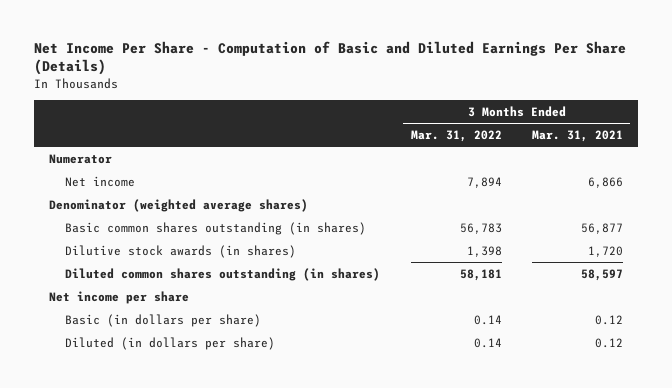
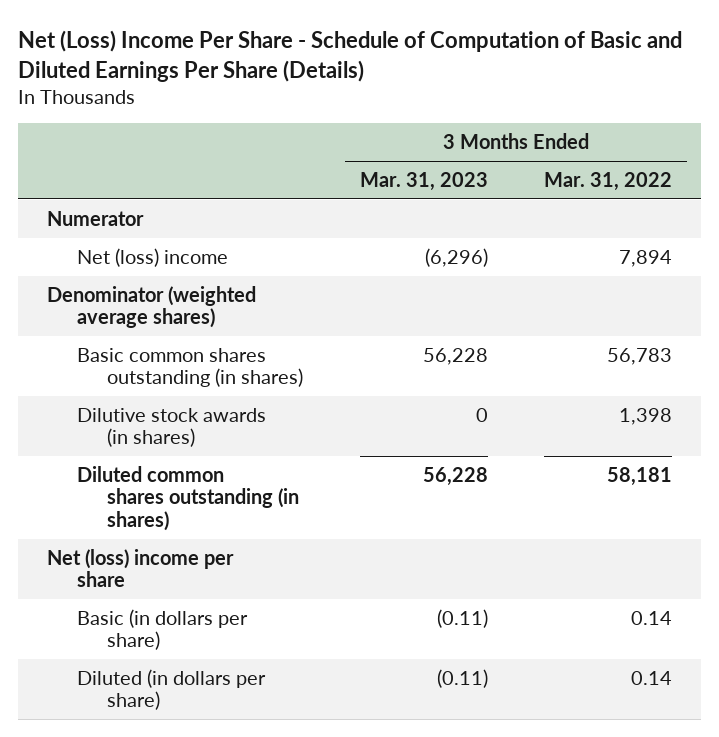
- Net Income Per Share - Computation of Basic and Diluted Earnings Per Share (Details)
+ Net (Loss) Income Per Share - Schedule of Computation of Basic and Diluted Earnings Per Share (Details)
- | 3 Months Ended Mar. 31, 2022 | 3 Months Ended Mar. 31, 2021
+ | 3 Months Ended Mar. 31, 2023 | 3 Months Ended Mar. 31, 2022
- Net income | 7,894 | 6,866
+ Net (loss) income | (6,296) | 7,894
- Net income per share
+ Net (loss) income per share

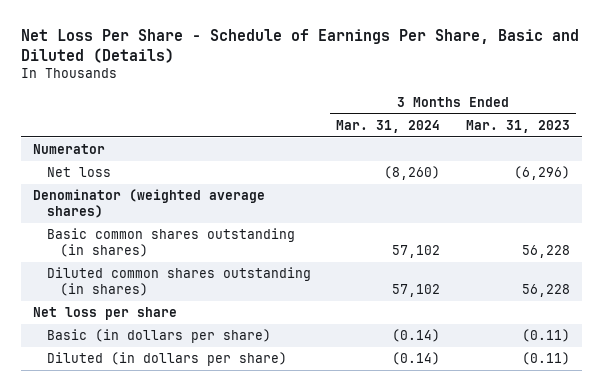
- Net (Loss) Income Per Share - Schedule of Computation of Basic and Diluted Earnings Per Share (Details)
+ Net Loss Per Share - Schedule of Earnings Per Share, Basic and Diluted (Details)
- | 3 Months Ended Mar. 31, 2023 | 3 Months Ended Mar. 31, 2022
+ | 3 Months Ended Mar. 31, 2024 | 3 Months Ended Mar. 31, 2023
- Net (loss) income | (6,296) | 7,894
+ Net loss | (8,260) | (6,296)
- Dilutive stock awards (in shares) | 0 | 1,398
- Net (loss) income per share
+ Net loss per share

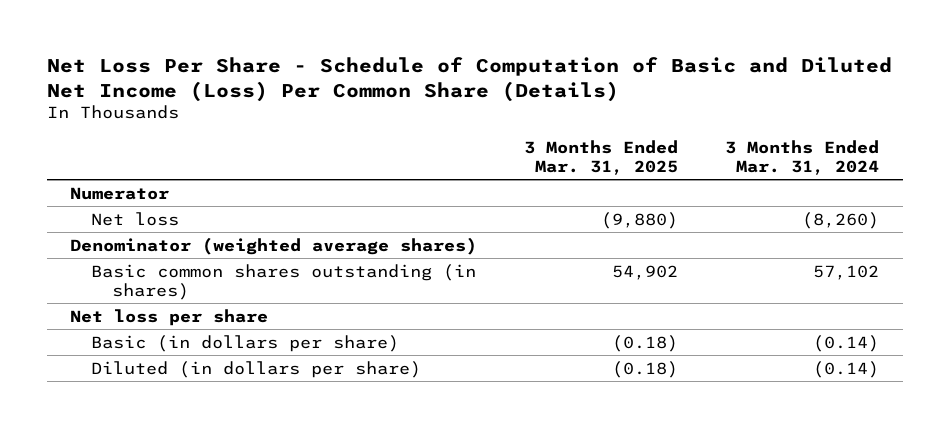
- Net Loss Per Share - Schedule of Earnings Per Share, Basic and Diluted (Details)
+ Net Loss Per Share - Schedule of Computation of Basic and Diluted Net Income (Loss) Per Common Share (Details)
- | 3 Months Ended Mar. 31, 2024 | 3 Months Ended Mar. 31, 2023
+ | 3 Months Ended Mar. 31, 2025 | 3 Months Ended Mar. 31, 2024
- Diluted common shares outstanding (in shares) | 57,102 | 56,228

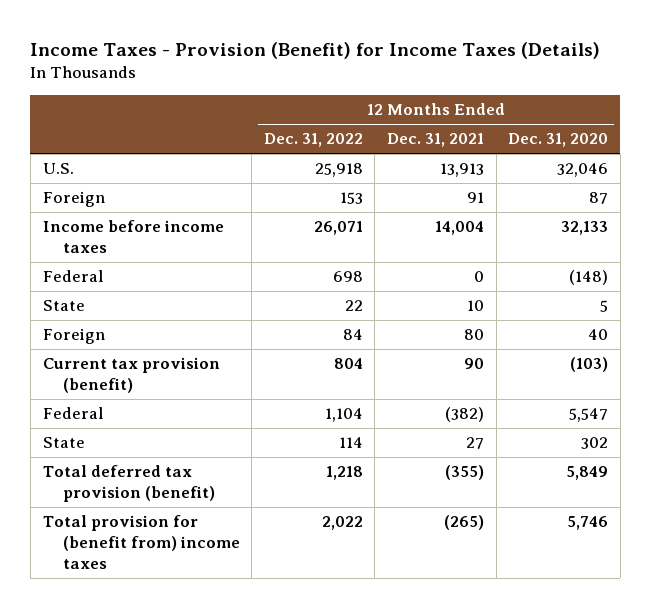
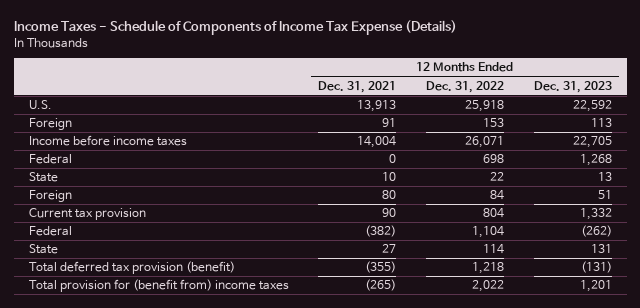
- Income Taxes - Provision (Benefit) for Income Taxes (Details)
+ Income Taxes - Schedule of Components of Income Tax Expense (Details)
- | 12 Months Ended Dec. 31, 2022 | 12 Months Ended Dec. 31, 2021 | 12 Months Ended Dec. 31, 2020
+ | 12 Months Ended Dec. 31, 2021 | 12 Months Ended Dec. 31, 2022 | 12 Months Ended Dec. 31, 2023
- Current tax provision (benefit) | 804 | 90 | (103)
+ Current tax provision | 90 | 804 | 1,332

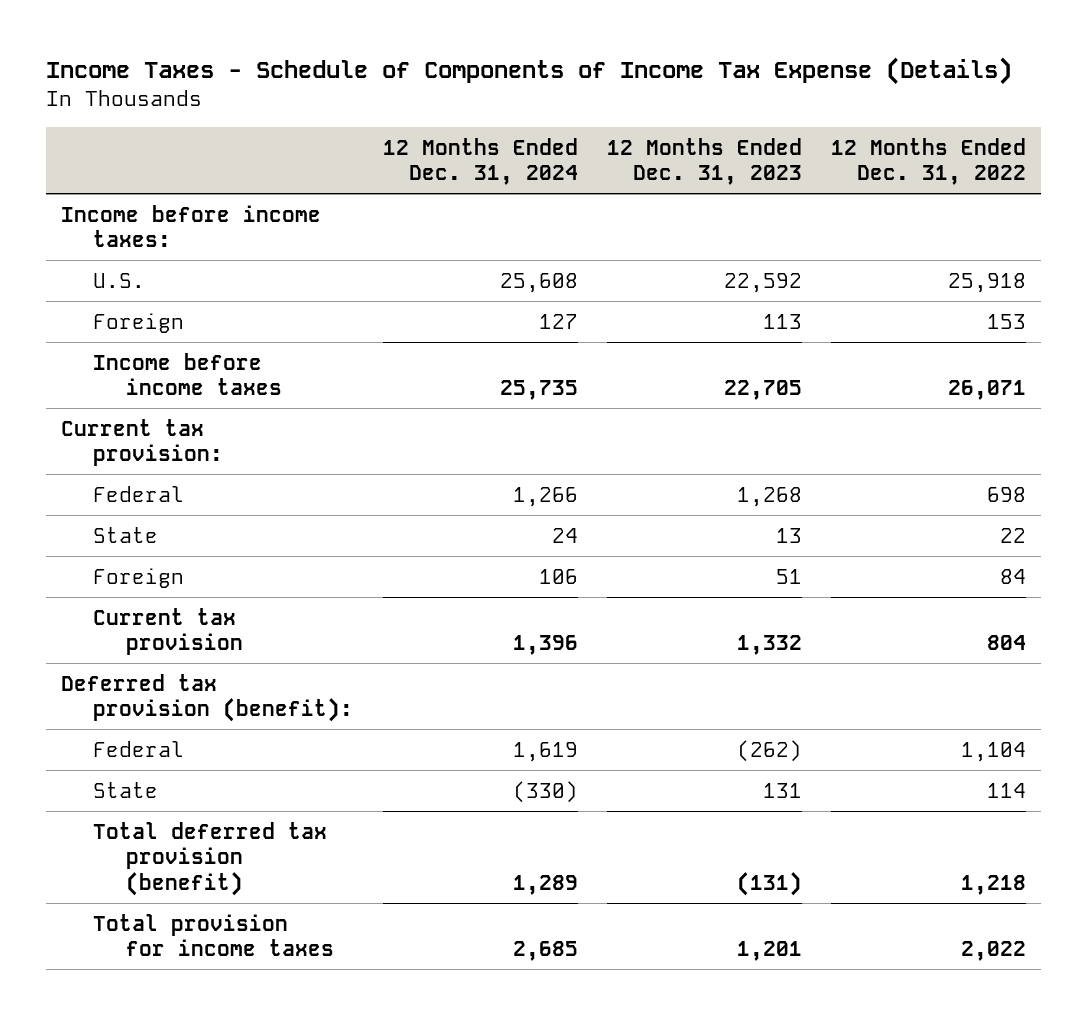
- | 12 Months Ended Dec. 31, 2021 | 12 Months Ended Dec. 31, 2022 | 12 Months Ended Dec. 31, 2023
+ | 12 Months Ended Dec. 31, 2024 | 12 Months Ended Dec. 31, 2023 | 12 Months Ended Dec. 31, 2022
+ Income before income taxes:
+ Current tax provision:
+ Deferred tax provision (benefit):
- Total provision for (benefit from) income taxes | (265) | 2,022 | 1,201
+ Total provision for income taxes | 2,685 | 1,201 | 2,022

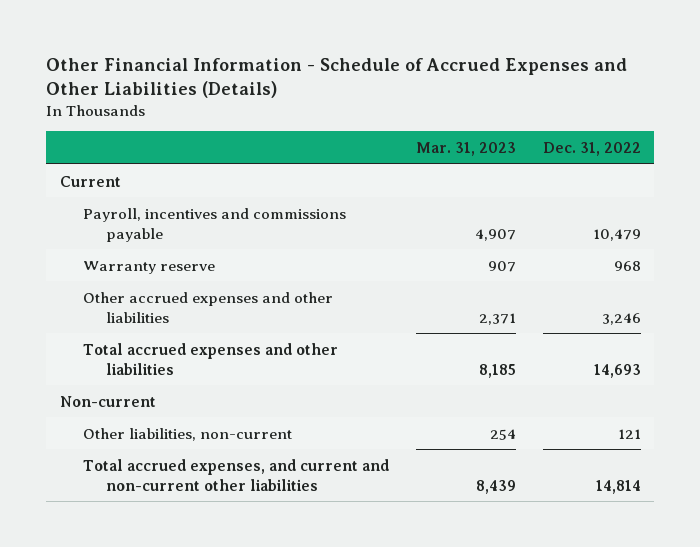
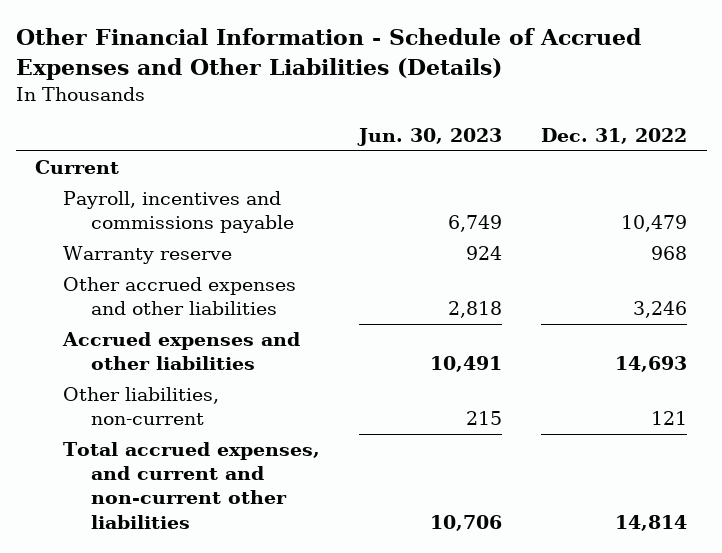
- | Mar. 31, 2023 | Dec. 31, 2022
+ | Jun. 30, 2023 | Dec. 31, 2022
- Total accrued expenses and other liabilities | 8,185 | 14,693
- Non-current
+ Accrued expenses and other liabilities | 10,491 | 14,693

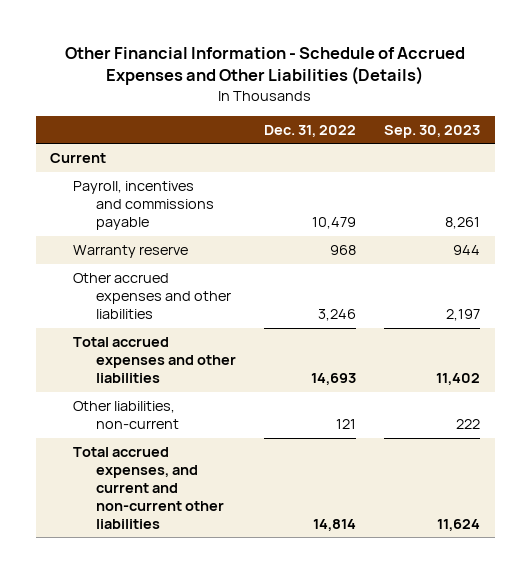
- | Jun. 30, 2023 | Dec. 31, 2022
+ | Dec. 31, 2022 | Sep. 30, 2023
- Accrued expenses and other liabilities | 10,491 | 14,693
+ Total accrued expenses and other liabilities | 14,693 | 11,402

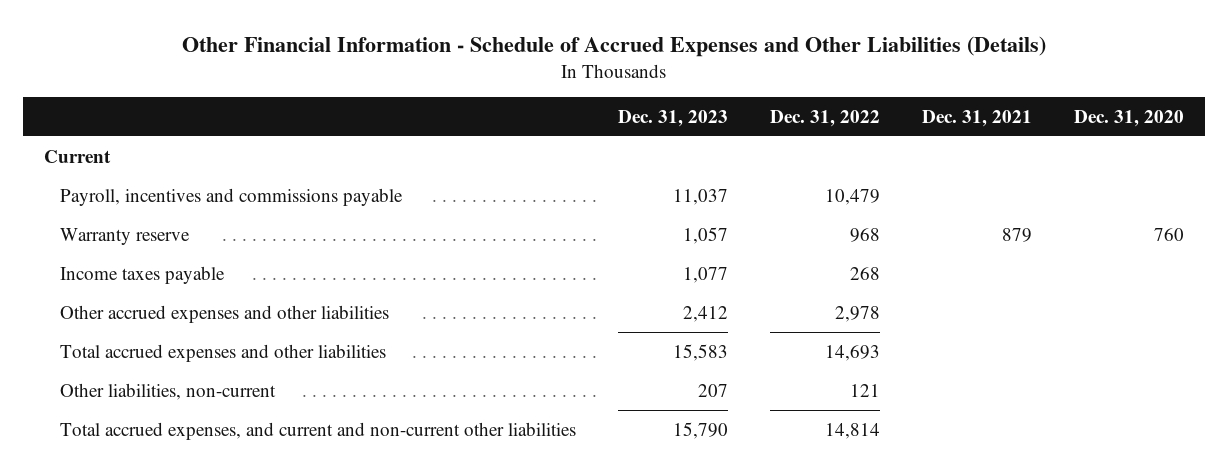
- | Dec. 31, 2022 | Sep. 30, 2023
+ | Dec. 31, 2023 | Dec. 31, 2022 | Dec. 31, 2021 | Dec. 31, 2020
- Other accrued expenses and other liabilities | 3,246 | 2,197
+ Income taxes payable | 1,077 | 268 | |
+ Other accrued expenses and other liabilities | 2,412 | 2,978 | |

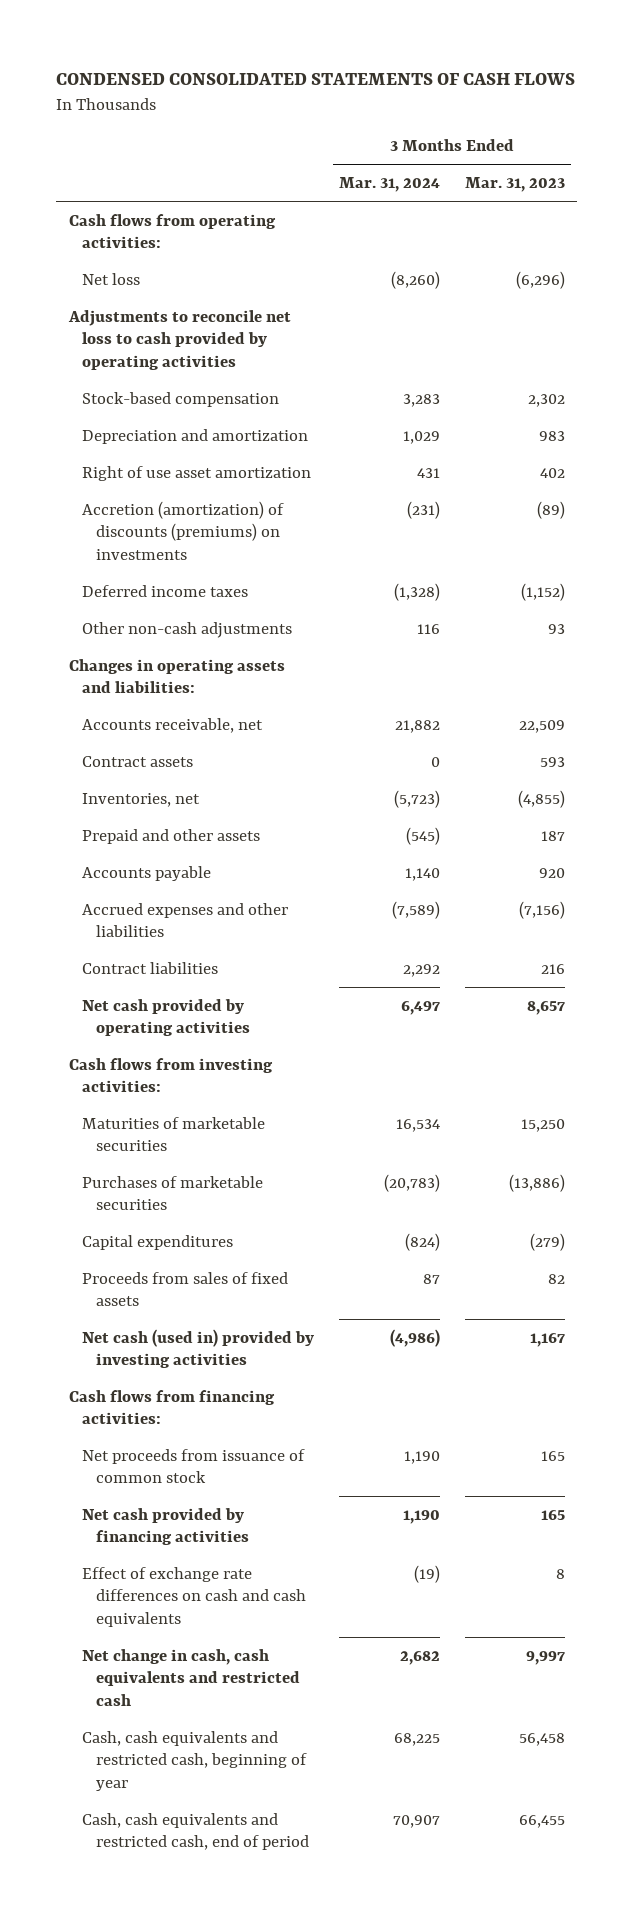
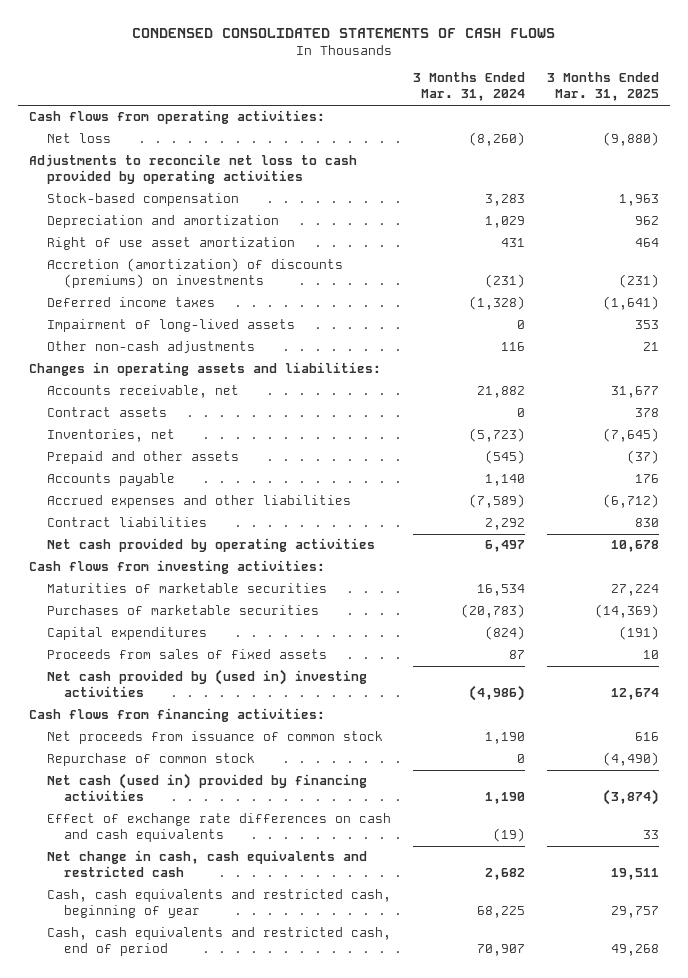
- | 3 Months Ended Mar. 31, 2024 | 3 Months Ended Mar. 31, 2023
+ | 3 Months Ended Mar. 31, 2024 | 3 Months Ended Mar. 31, 2025
+ Impairment of long-lived assets | 0 | 353
- Net cash (used in) provided by investing activities | (4,986) | 1,167
+ Net cash provided by (used in) investing activities | (4,986) | 12,674
- Net cash provided by financing activities | 1,190 | 165
+ Repurchase of common stock | 0 | (4,490)
+ Net cash (used in) provided by financing activities | 1,190 | (3,874)

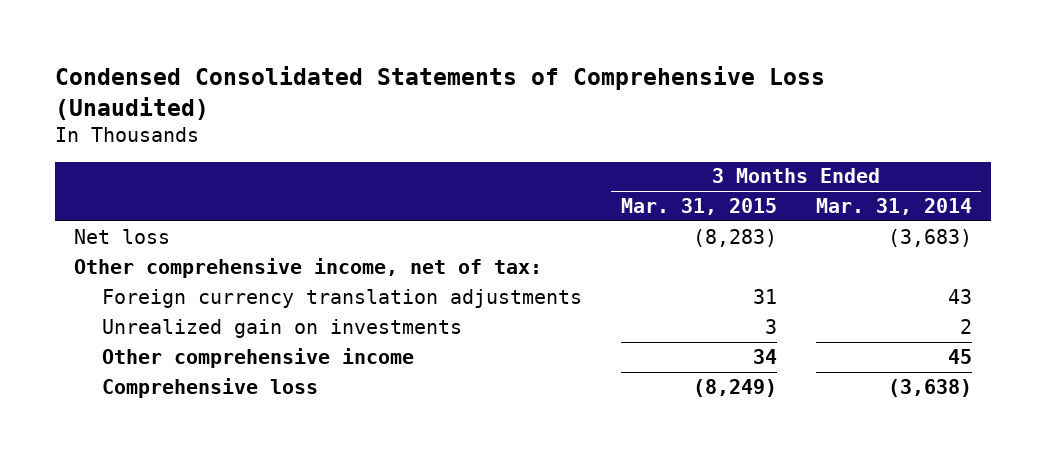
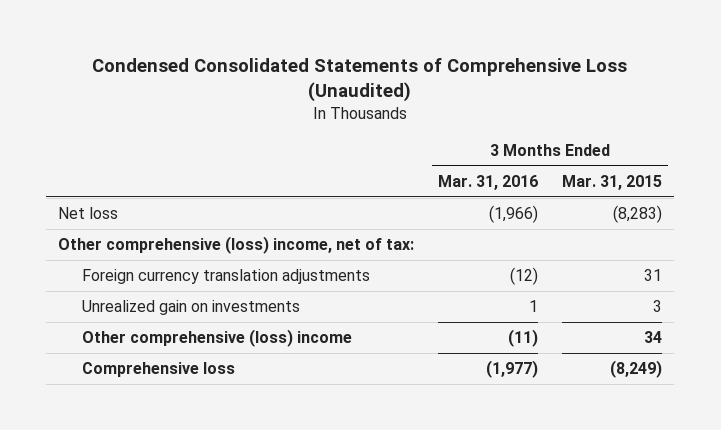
- | 3 Months Ended Mar. 31, 2015 | 3 Months Ended Mar. 31, 2014
+ | 3 Months Ended Mar. 31, 2016 | 3 Months Ended Mar. 31, 2015
- Other comprehensive income, net of tax:
+ Other comprehensive (loss) income, net of tax:
- Other comprehensive income | 34 | 45
+ Other comprehensive (loss) income | (11) | 34

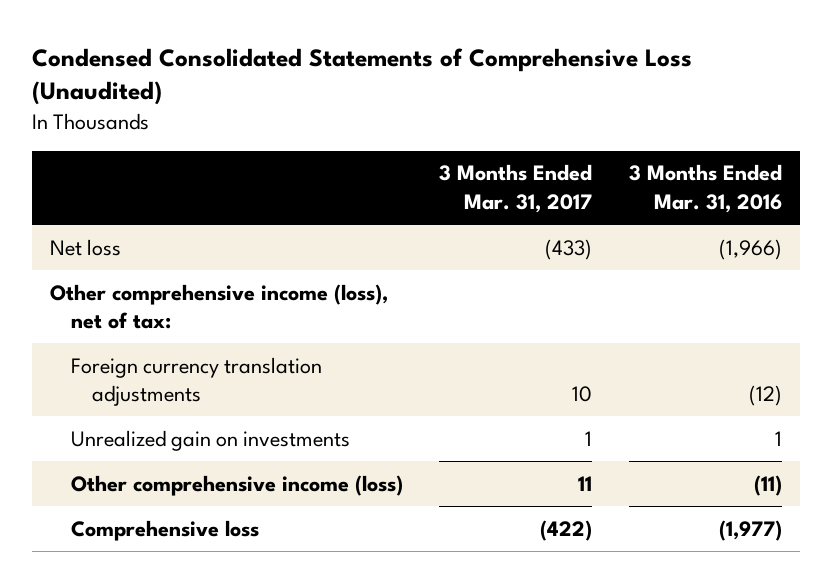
- | 3 Months Ended Mar. 31, 2016 | 3 Months Ended Mar. 31, 2015
+ | 3 Months Ended Mar. 31, 2017 | 3 Months Ended Mar. 31, 2016
- Other comprehensive (loss) income, net of tax:
+ Other comprehensive income (loss), net of tax:
- Other comprehensive (loss) income | (11) | 34
+ Other comprehensive income (loss) | 11 | (11)

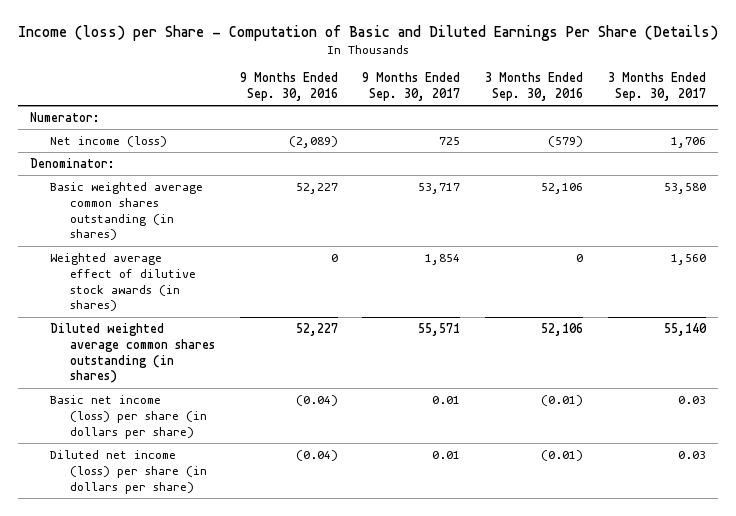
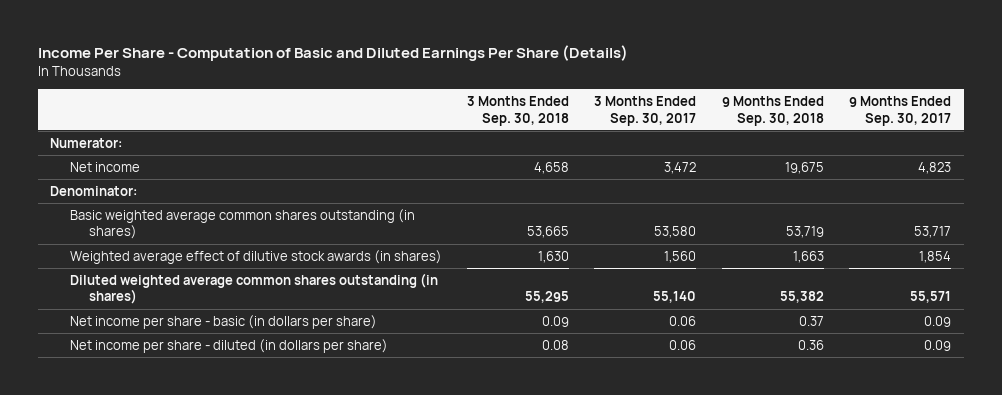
- Income (loss) per Share - Computation of Basic and Diluted Earnings Per Share (Details)
+ Income Per Share - Computation of Basic and Diluted Earnings Per Share (Details)
- | 9 Months Ended Sep. 30, 2016 | 9 Months Ended Sep. 30, 2017 | 3 Months Ended Sep. 30, 2016 | 3 Months Ended Sep. 30, 2017
+ | 3 Months Ended Sep. 30, 2018 | 3 Months Ended Sep. 30, 2017 | 9 Months Ended Sep. 30, 2018 | 9 Months Ended Sep. 30, 2017
- Net income (loss) | (2,089) | 725 | (579) | 1,706
+ Net income | 4,658 | 3,472 | 19,675 | 4,823
- Basic net income (loss) per share (in dollars per share) | (0.04) | 0.01 | (0.01) | 0.03
- Diluted net income (loss) per share (in dollars per share) | (0.04) | 0.01 | (0.01) | 0.03
+ Net income per share - basic (in dollars per share) | 0.09 | 0.06 | 0.37 | 0.09
+ Net income per share - diluted (in dollars per share) | 0.08 | 0.06 | 0.36 | 0.09

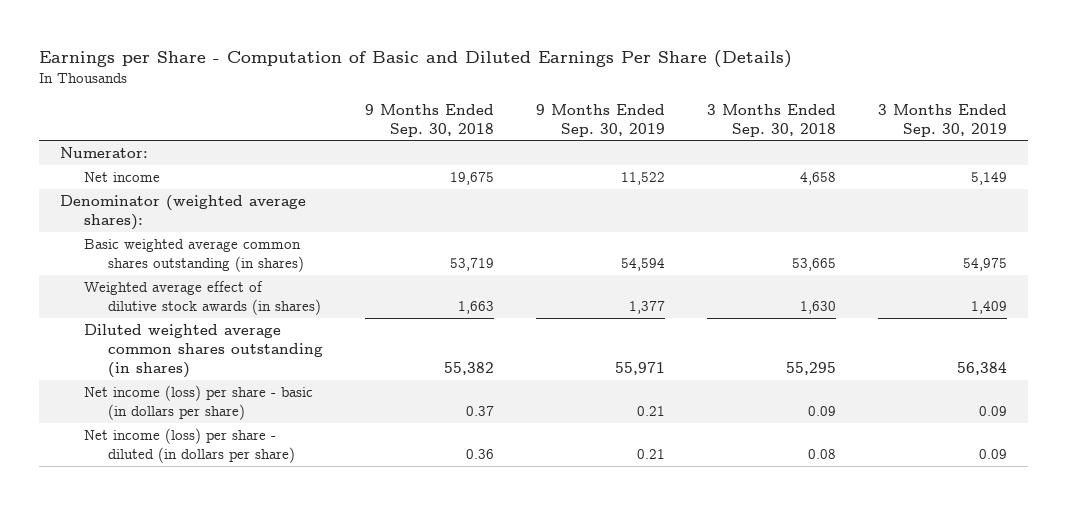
- Income Per Share - Computation of Basic and Diluted Earnings Per Share (Details)
+ Earnings per Share - Computation of Basic and Diluted Earnings Per Share (Details)
- | 3 Months Ended Sep. 30, 2018 | 3 Months Ended Sep. 30, 2017 | 9 Months Ended Sep. 30, 2018 | 9 Months Ended Sep. 30, 2017
+ | 9 Months Ended Sep. 30, 2018 | 9 Months Ended Sep. 30, 2019 | 3 Months Ended Sep. 30, 2018 | 3 Months Ended Sep. 30, 2019
- Denominator:
+ Denominator (weighted average shares):
- Net income per share - basic (in dollars per share) | 0.09 | 0.06 | 0.37 | 0.09
- Net income per share - diluted (in dollars per share) | 0.08 | 0.06 | 0.36 | 0.09
+ Net income (loss) per share - basic (in dollars per share) | 0.37 | 0.21 | 0.09 | 0.09
+ Net income (loss) per share - diluted (in dollars per share) | 0.36 | 0.21 | 0.08 | 0.09

